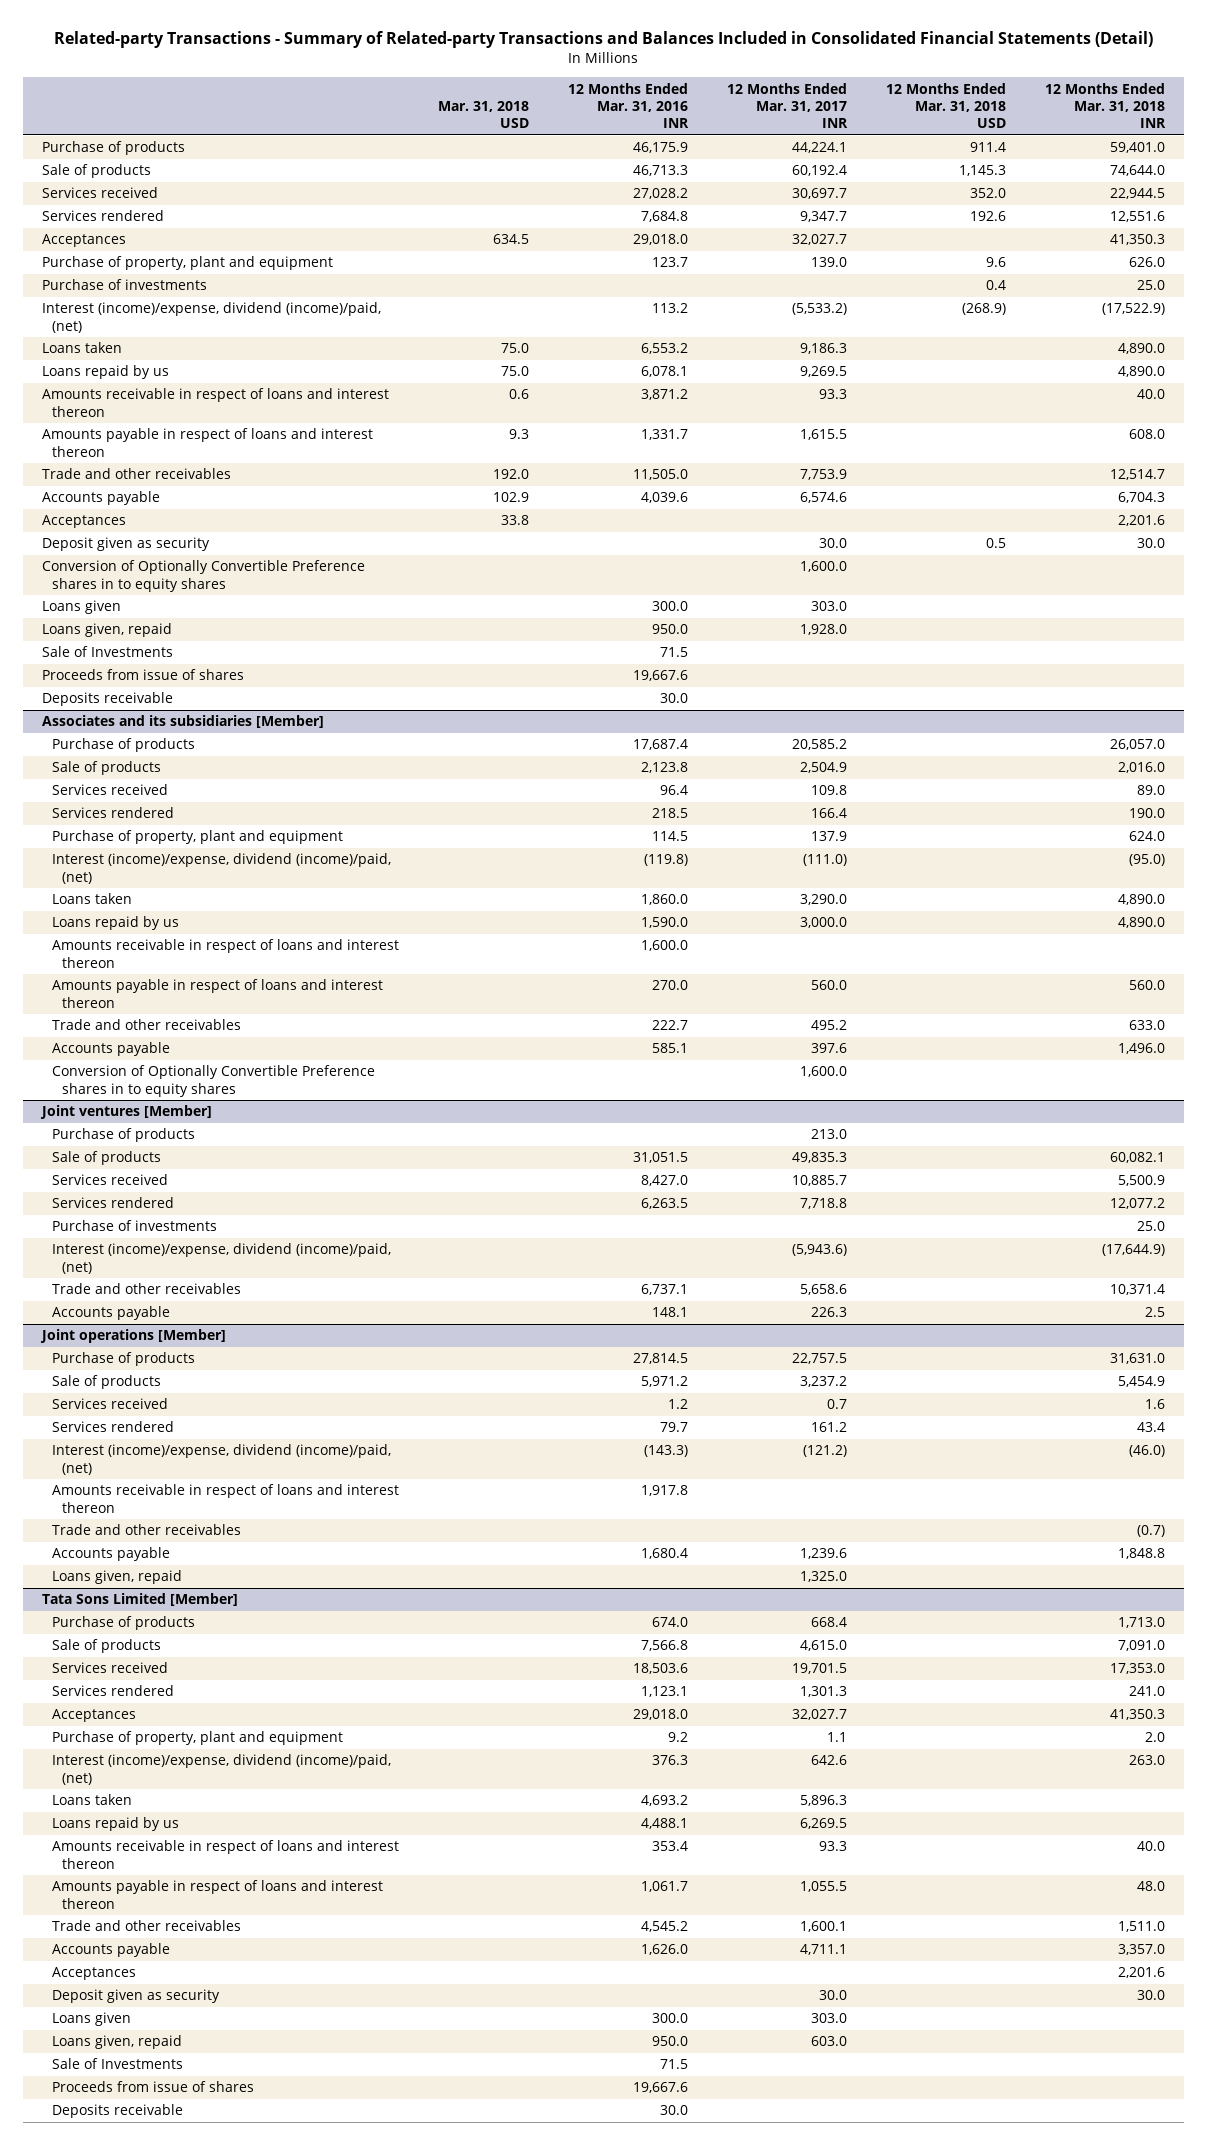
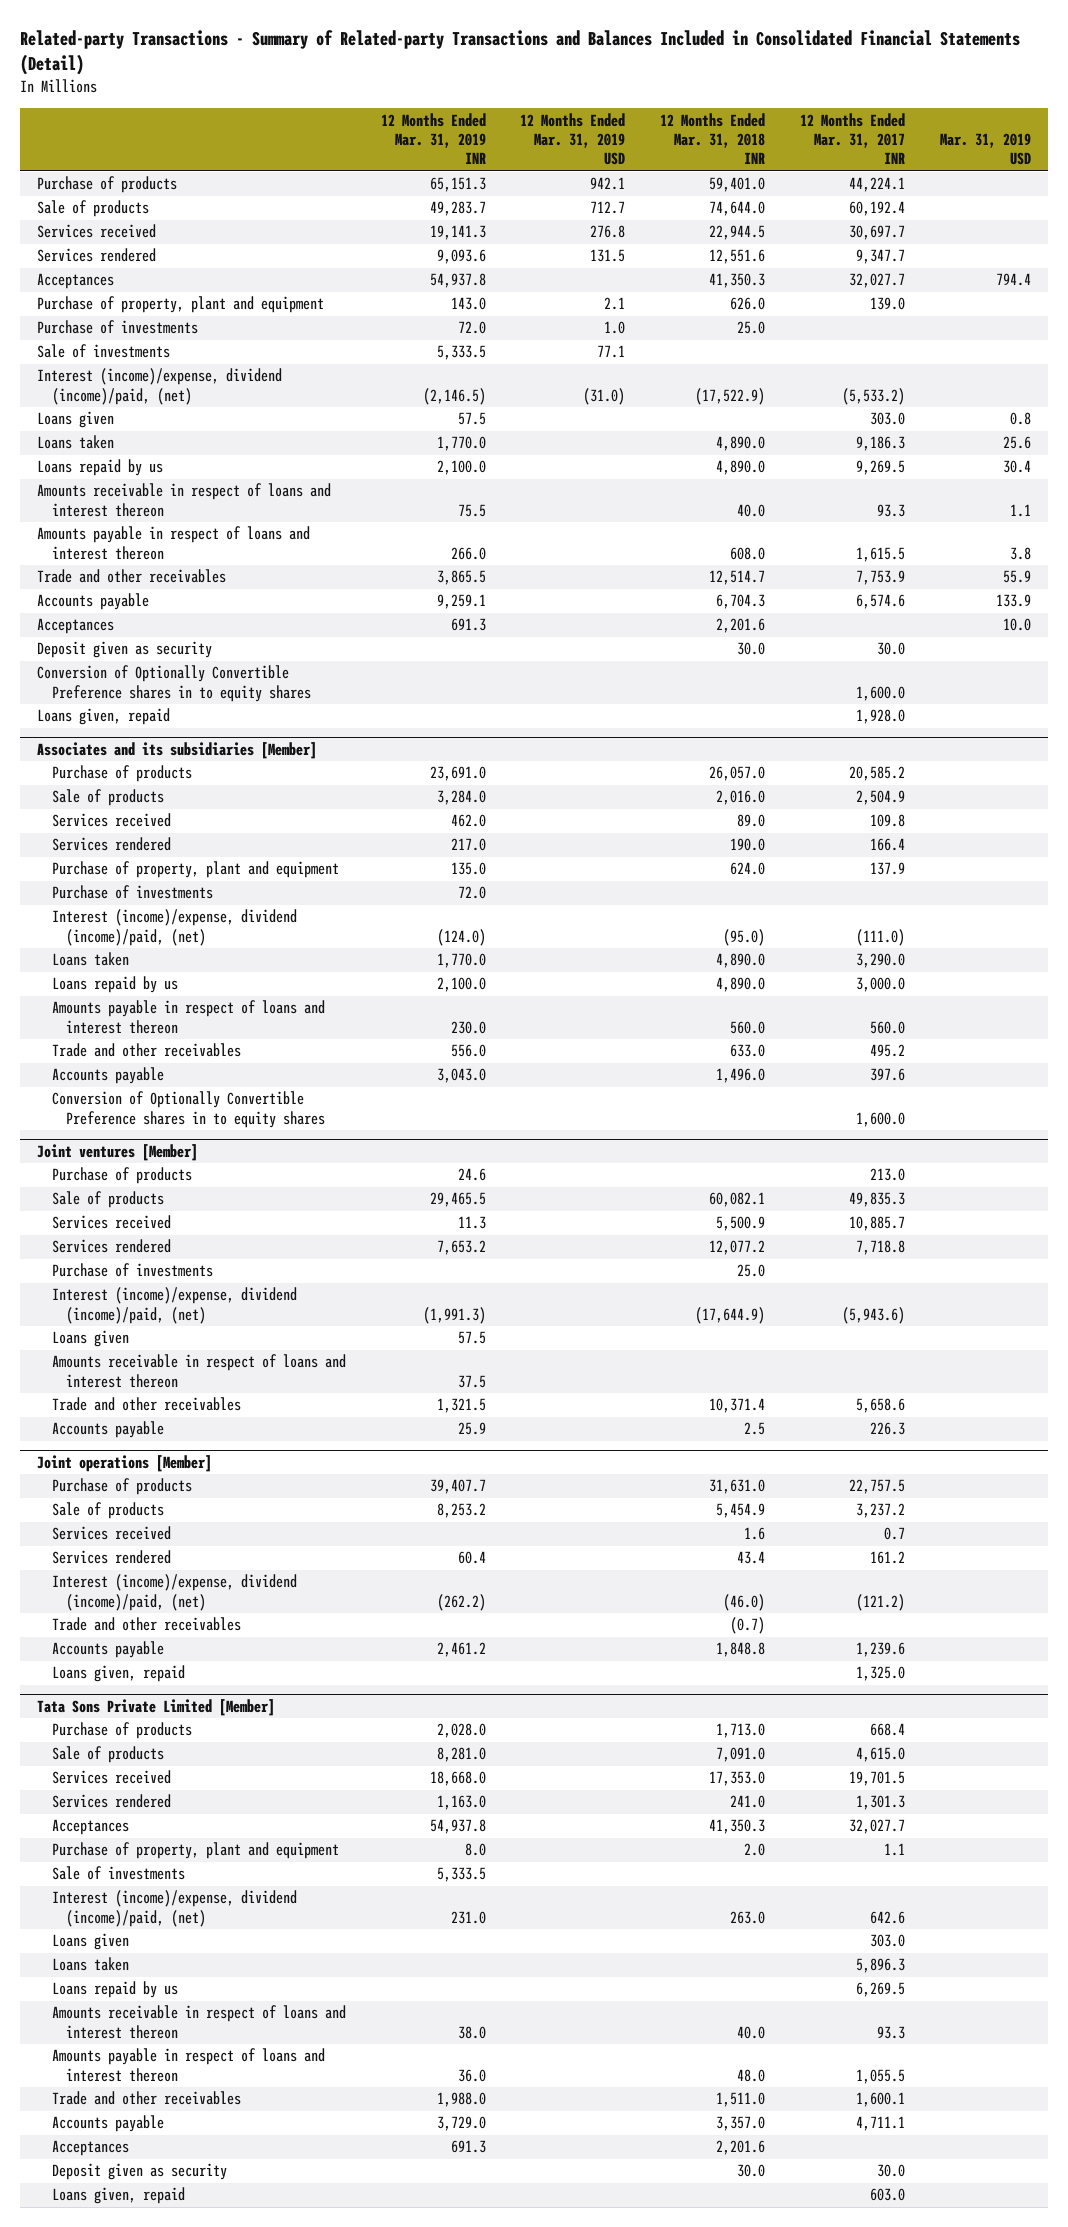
- | Mar. 31, 2018 USD | 12 Months Ended Mar. 31, 2016 INR | 12 Months Ended Mar. 31, 2017 INR | 12 Months Ended Mar. 31, 2018 USD | 12 Months Ended Mar. 31, 2018 INR
+ | 12 Months Ended Mar. 31, 2019 INR | 12 Months Ended Mar. 31, 2019 USD | 12 Months Ended Mar. 31, 2018 INR | 12 Months Ended Mar. 31, 2017 INR | Mar. 31, 2019 USD
+ Sale of investments | 5,333.5 | 77.1 | | |
moved up: Loans given | 57.5 | | | 303.0 | 0.8
- Sale of Investments | | 71.5 | | |
- Proceeds from issue of shares | | 19,667.6 | | |
- Deposits receivable | | 30.0 | | |
@ Associates and its subsidiaries [Member]
+ Purchase of investments | 72.0 | | | |
- Amounts receivable in respect of loans and interest thereon | | 1,600.0 | | |
@ Joint ventures [Member]
+ Loans given | 57.5 | | | |
+ Amounts receivable in respect of loans and interest thereon | 37.5 | | | |
@ Joint operations [Member]
- Amounts receivable in respect of loans and interest thereon | | 1,917.8 | | |
- Tata Sons Limited [Member]
+ Tata Sons Private Limited [Member]
+ Sale of investments | 5,333.5 | | | |
+ Loans given | | | | 303.0 |
- Loans given | | 300.0 | 303.0 | |
- Sale of Investments | | 71.5 | | |
- Proceeds from issue of shares | | 19,667.6 | | |
- Deposits receivable | | 30.0 | | |

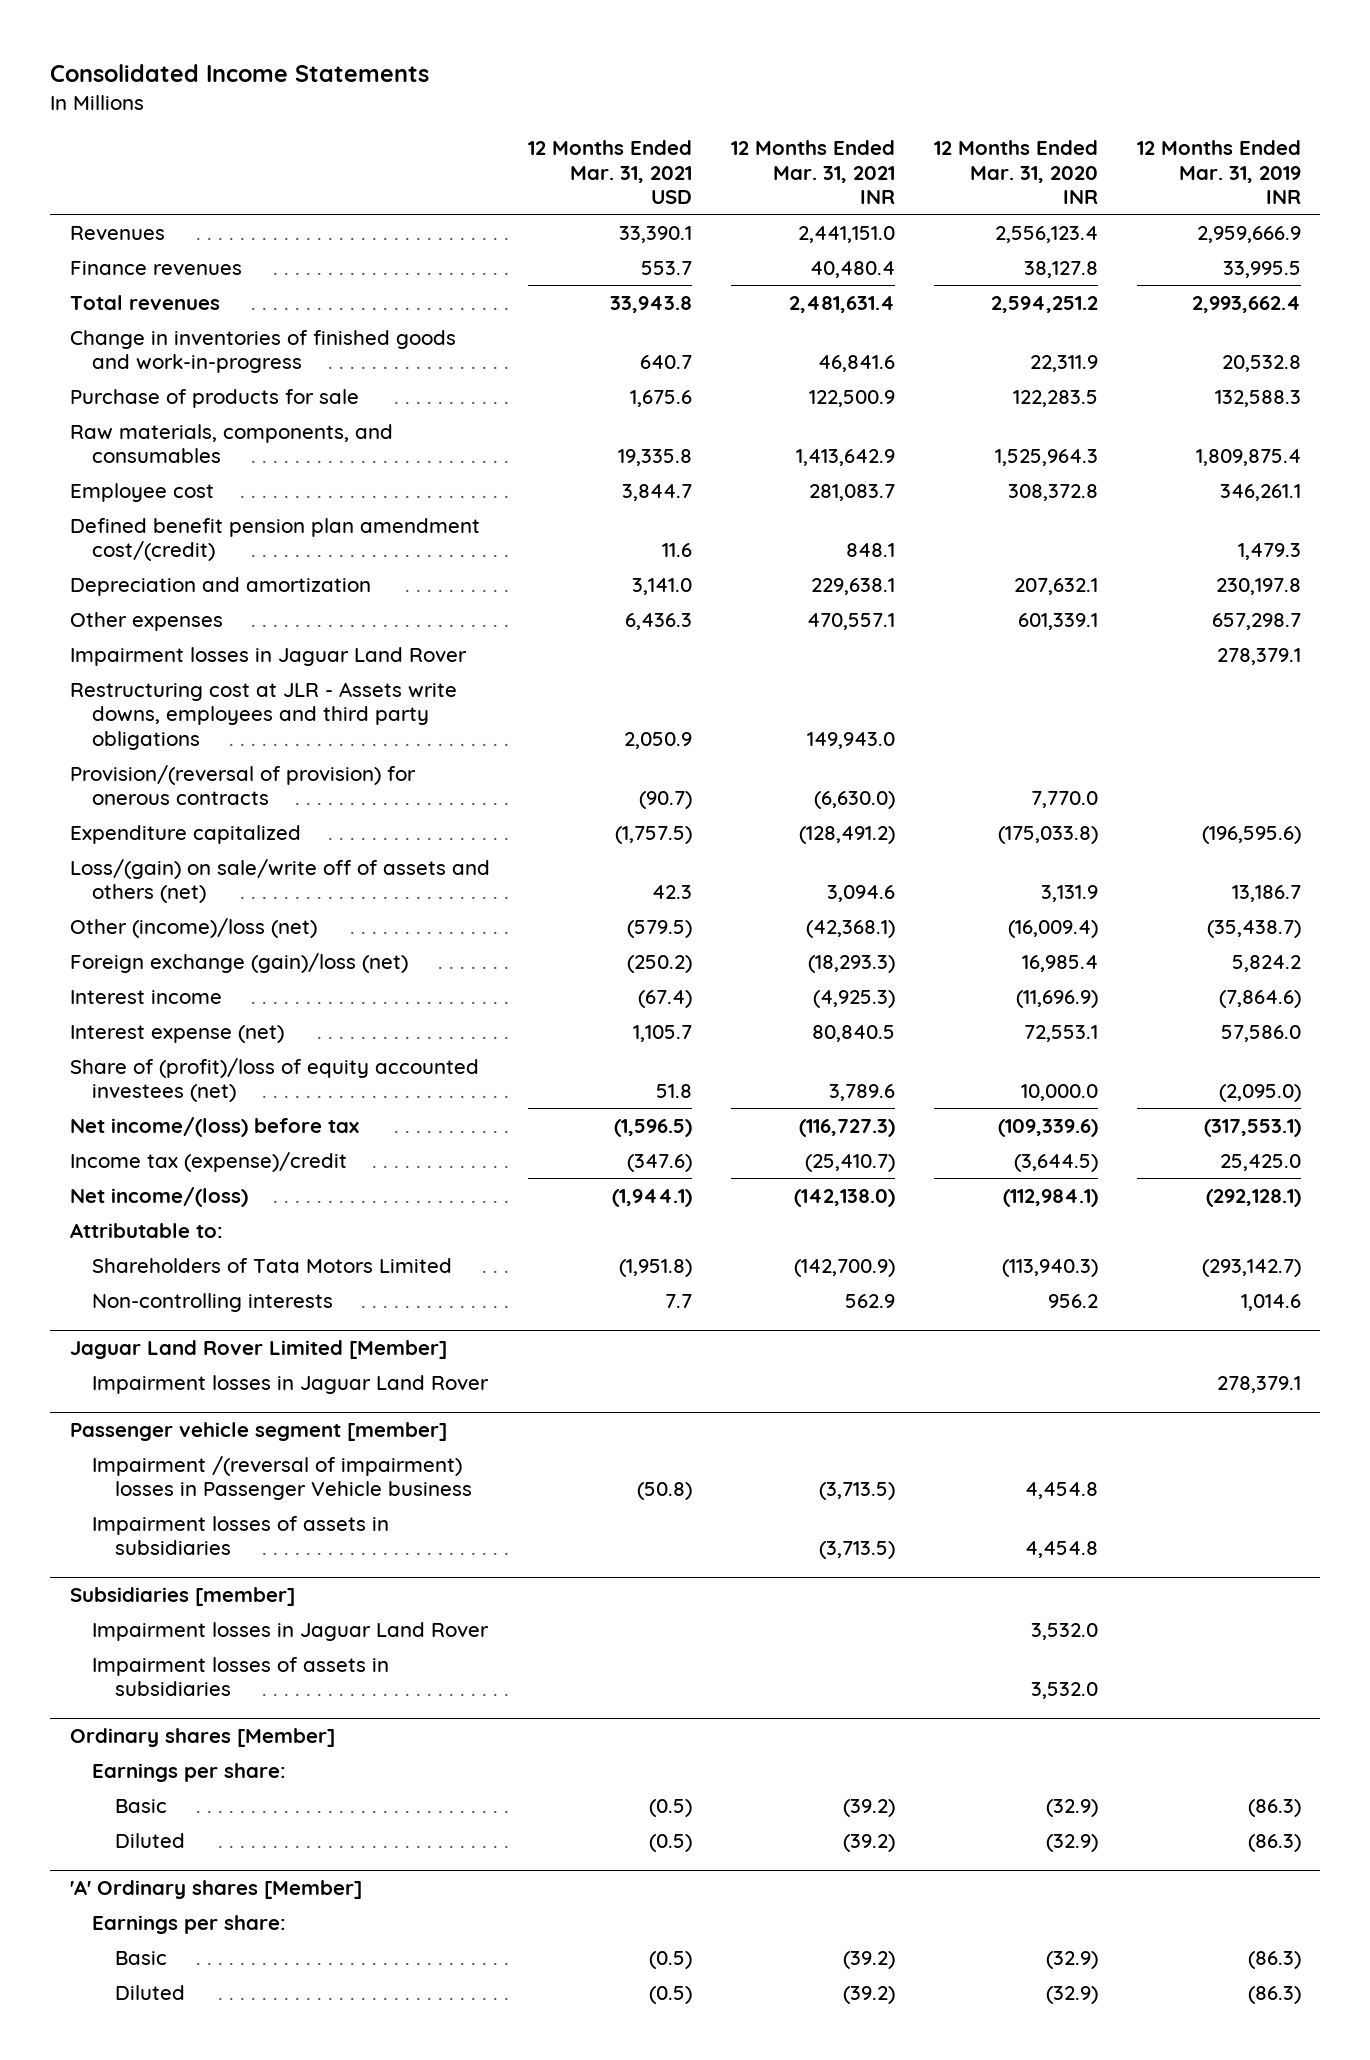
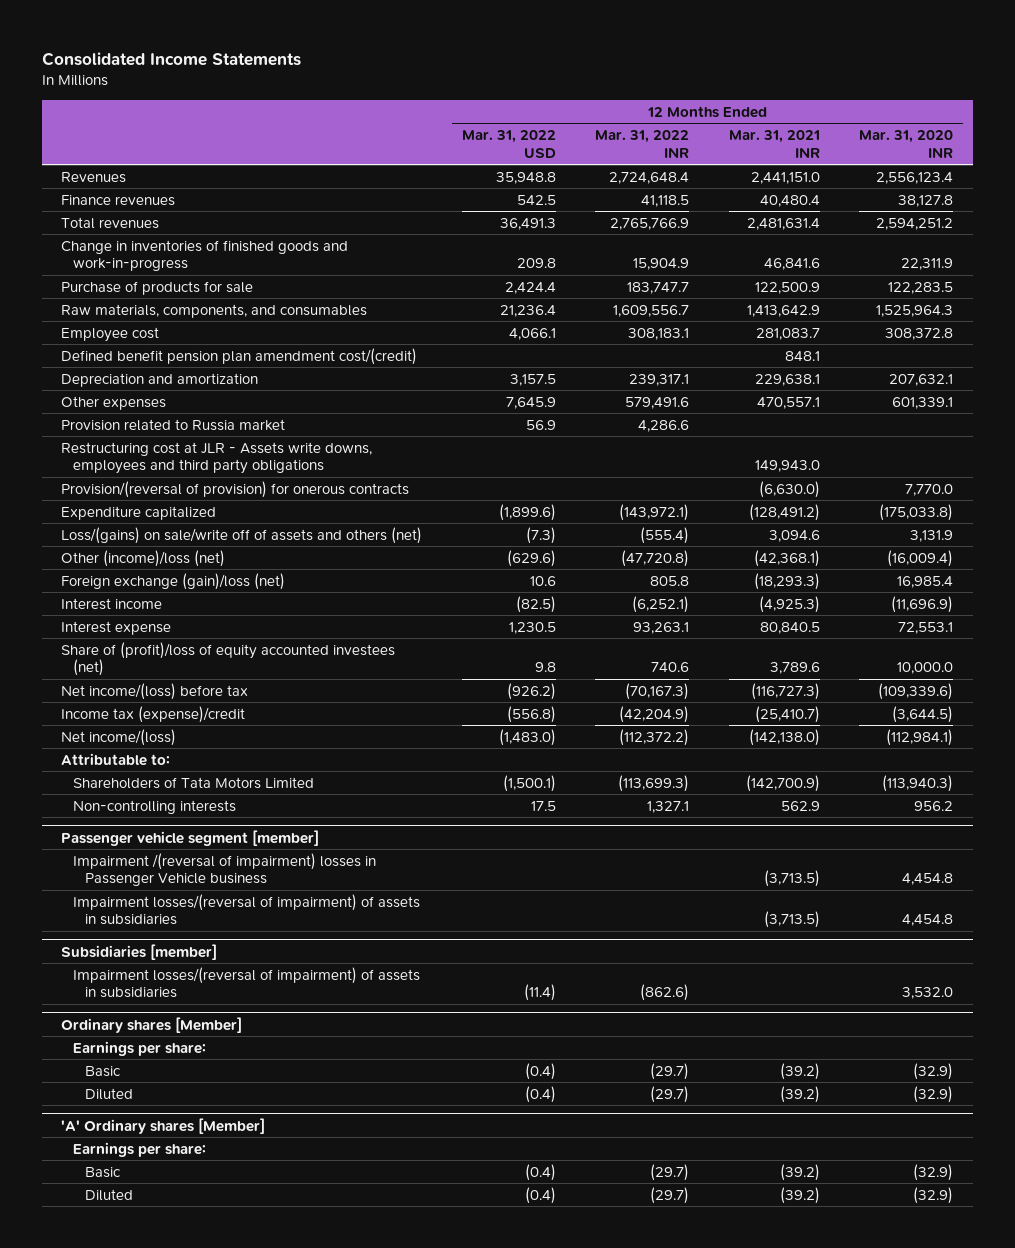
- | 12 Months Ended Mar. 31, 2021 USD | 12 Months Ended Mar. 31, 2021 INR | 12 Months Ended Mar. 31, 2020 INR | 12 Months Ended Mar. 31, 2019 INR
+ | 12 Months Ended Mar. 31, 2022 USD | 12 Months Ended Mar. 31, 2022 INR | 12 Months Ended Mar. 31, 2021 INR | 12 Months Ended Mar. 31, 2020 INR
- Impairment losses in Jaguar Land Rover | | | | 278,379.1
+ Provision related to Russia market | 56.9 | 4,286.6 | |
- Loss/(gain) on sale/write off of assets and others (net) | 42.3 | 3,094.6 | 3,131.9 | 13,186.7
+ Loss/(gains) on sale/write off of assets and others (net) | (7.3) | (555.4) | 3,094.6 | 3,131.9
- Interest expense (net) | 1,105.7 | 80,840.5 | 72,553.1 | 57,586.0
+ Interest expense | 1,230.5 | 93,263.1 | 80,840.5 | 72,553.1
- Jaguar Land Rover Limited [Member]
- Impairment losses in Jaguar Land Rover | | | | 278,379.1
@ Passenger vehicle segment [member]
- Impairment losses of assets in subsidiaries | | (3,713.5) | 4,454.8 |
+ Impairment losses/(reversal of impairment) of assets in subsidiaries | | | (3,713.5) | 4,454.8
@ Subsidiaries [member]
- Impairment losses in Jaguar Land Rover | | | 3,532.0 |
- Impairment losses of assets in subsidiaries | | | 3,532.0 |
+ Impairment losses/(reversal of impairment) of assets in subsidiaries | (11.4) | (862.6) | | 3,532.0

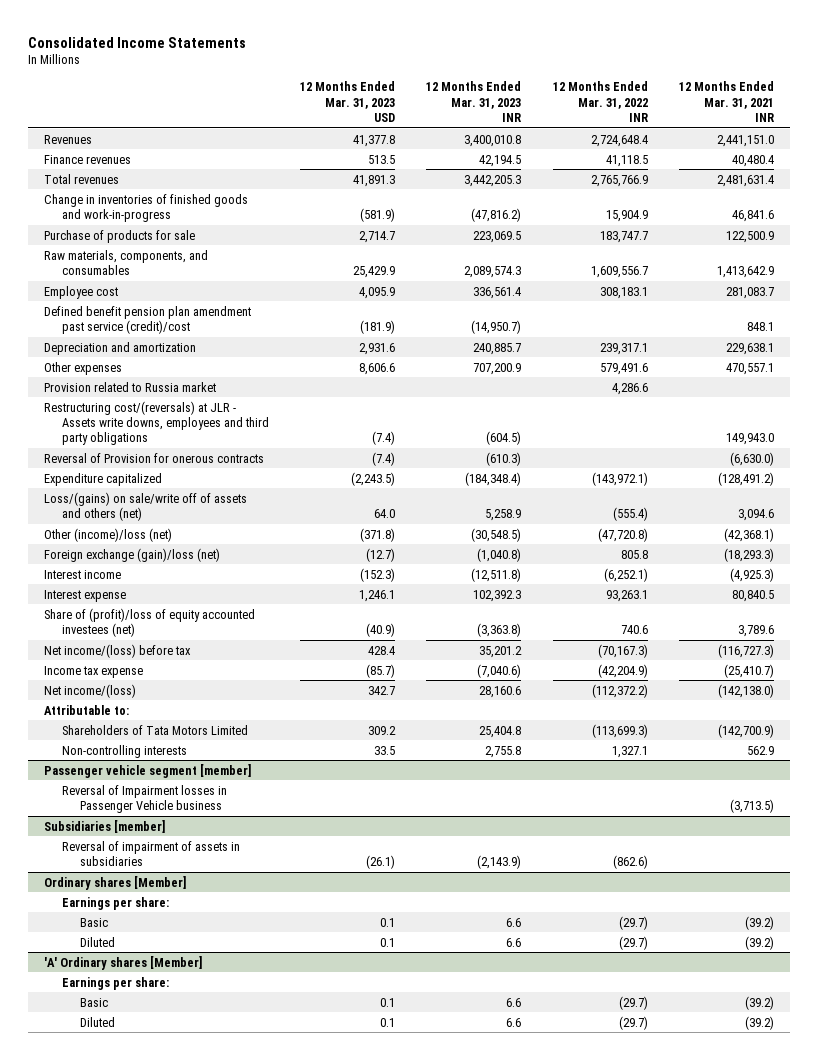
- | 12 Months Ended Mar. 31, 2022 USD | 12 Months Ended Mar. 31, 2022 INR | 12 Months Ended Mar. 31, 2021 INR | 12 Months Ended Mar. 31, 2020 INR
+ | 12 Months Ended Mar. 31, 2023 USD | 12 Months Ended Mar. 31, 2023 INR | 12 Months Ended Mar. 31, 2022 INR | 12 Months Ended Mar. 31, 2021 INR
- Defined benefit pension plan amendment cost/(credit) | | | 848.1 |
+ Defined benefit pension plan amendment past service (credit)/cost | (181.9) | (14,950.7) | | 848.1
- Restructuring cost at JLR - Assets write downs, employees and third party obligations | | | 149,943.0 |
- Provision/(reversal of provision) for onerous contracts | | | (6,630.0) | 7,770.0
+ Restructuring cost/(reversals) at JLR - Assets write downs, employees and third party obligations | (7.4) | (604.5) | | 149,943.0
+ Reversal of Provision for onerous contracts | (7.4) | (610.3) | | (6,630.0)
- Income tax (expense)/credit | (556.8) | (42,204.9) | (25,410.7) | (3,644.5)
+ Income tax expense | (85.7) | (7,040.6) | (42,204.9) | (25,410.7)
@ Passenger vehicle segment [member]
- Impairment /(reversal of impairment) losses in Passenger Vehicle business | | | (3,713.5) | 4,454.8
- Impairment losses/(reversal of impairment) of assets in subsidiaries | | | (3,713.5) | 4,454.8
+ Reversal of Impairment losses in Passenger Vehicle business | | | | (3,713.5)
@ Subsidiaries [member]
- Impairment losses/(reversal of impairment) of assets in subsidiaries | (11.4) | (862.6) | | 3,532.0
+ Reversal of impairment of assets in subsidiaries | (26.1) | (2,143.9) | (862.6) |

